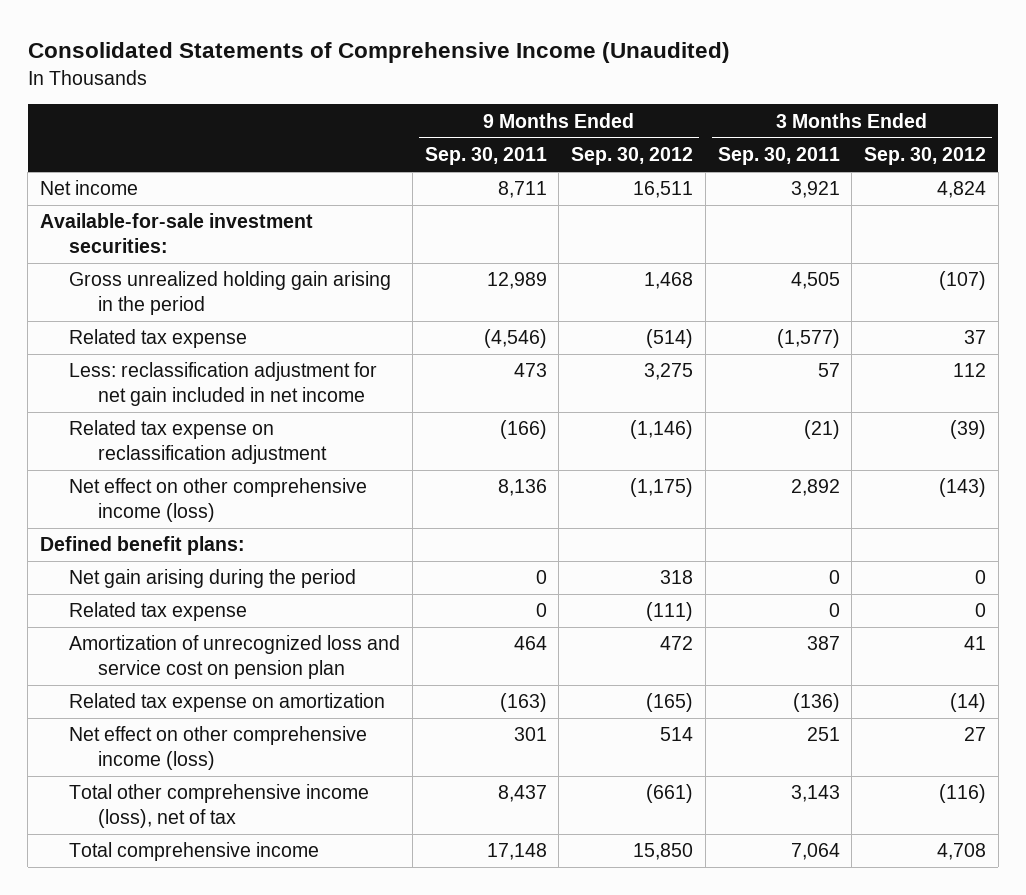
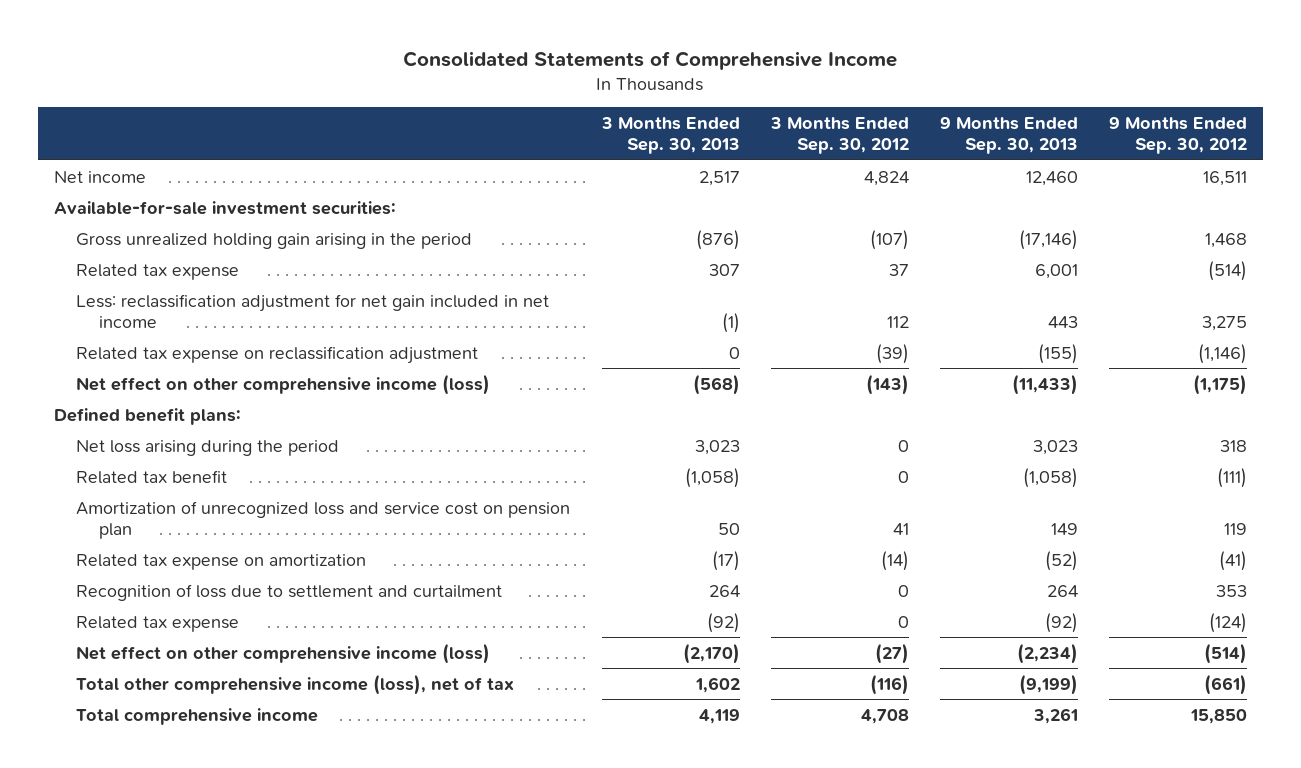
- Consolidated Statements of Comprehensive Income (Unaudited)
+ Consolidated Statements of Comprehensive Income
- | 9 Months Ended Sep. 30, 2011 | 9 Months Ended Sep. 30, 2012 | 3 Months Ended Sep. 30, 2011 | 3 Months Ended Sep. 30, 2012
+ | 3 Months Ended Sep. 30, 2013 | 3 Months Ended Sep. 30, 2012 | 9 Months Ended Sep. 30, 2013 | 9 Months Ended Sep. 30, 2012
- Net gain arising during the period | 0 | 318 | 0 | 0
- Related tax expense | 0 | (111) | 0 | 0
- Amortization of unrecognized loss and service cost on pension plan | 464 | 472 | 387 | 41
- Related tax expense on amortization | (163) | (165) | (136) | (14)
- Net effect on other comprehensive income (loss) | 301 | 514 | 251 | 27
+ Net loss arising during the period | 3,023 | 0 | 3,023 | 318
+ Related tax benefit | (1,058) | 0 | (1,058) | (111)
+ Amortization of unrecognized loss and service cost on pension plan | 50 | 41 | 149 | 119
+ Related tax expense on amortization | (17) | (14) | (52) | (41)
+ Recognition of loss due to settlement and curtailment | 264 | 0 | 264 | 353
+ Related tax expense | (92) | 0 | (92) | (124)
+ Net effect on other comprehensive income (loss) | (2,170) | (27) | (2,234) | (514)

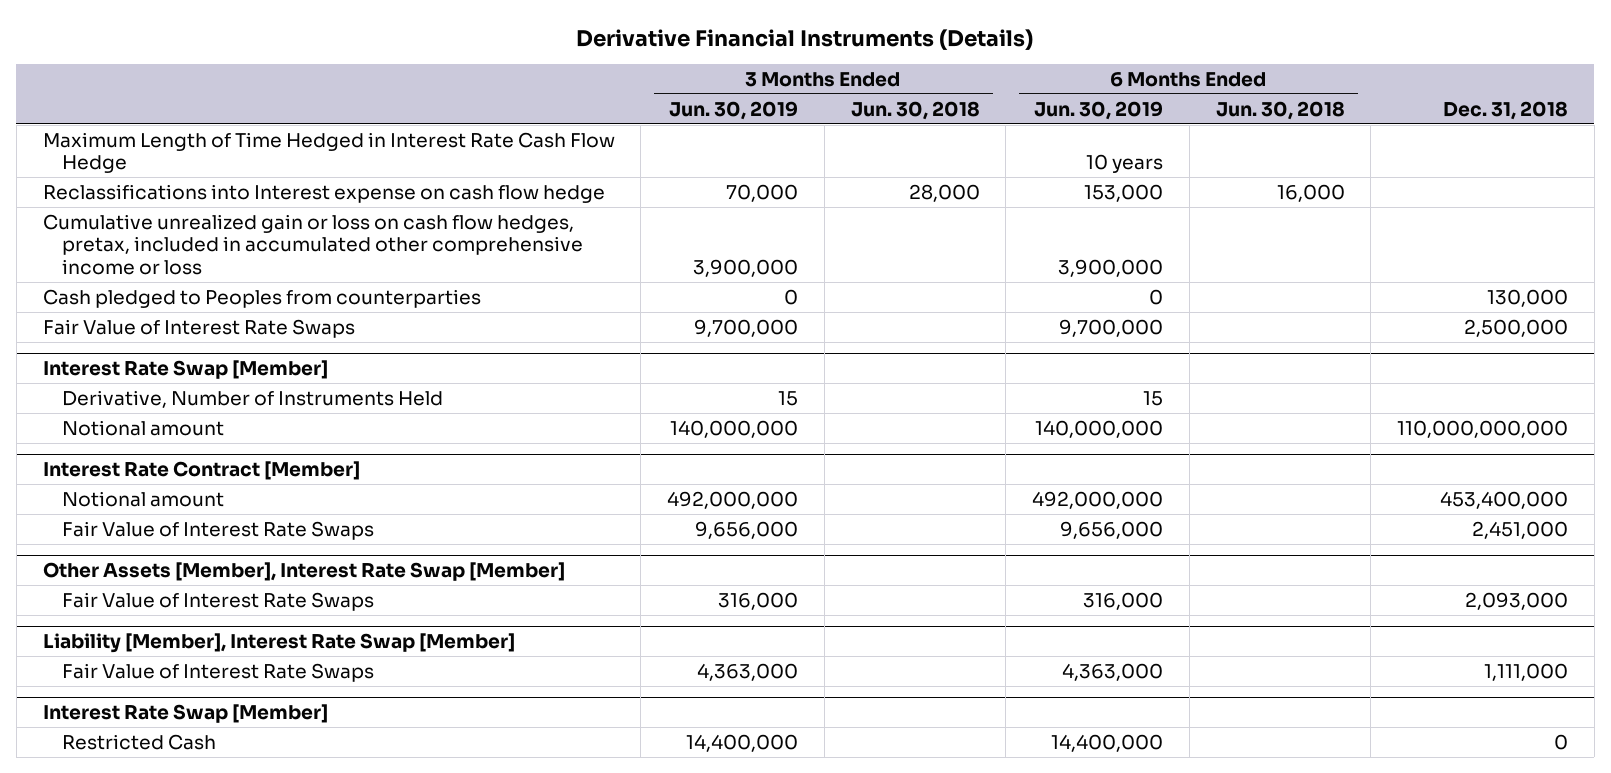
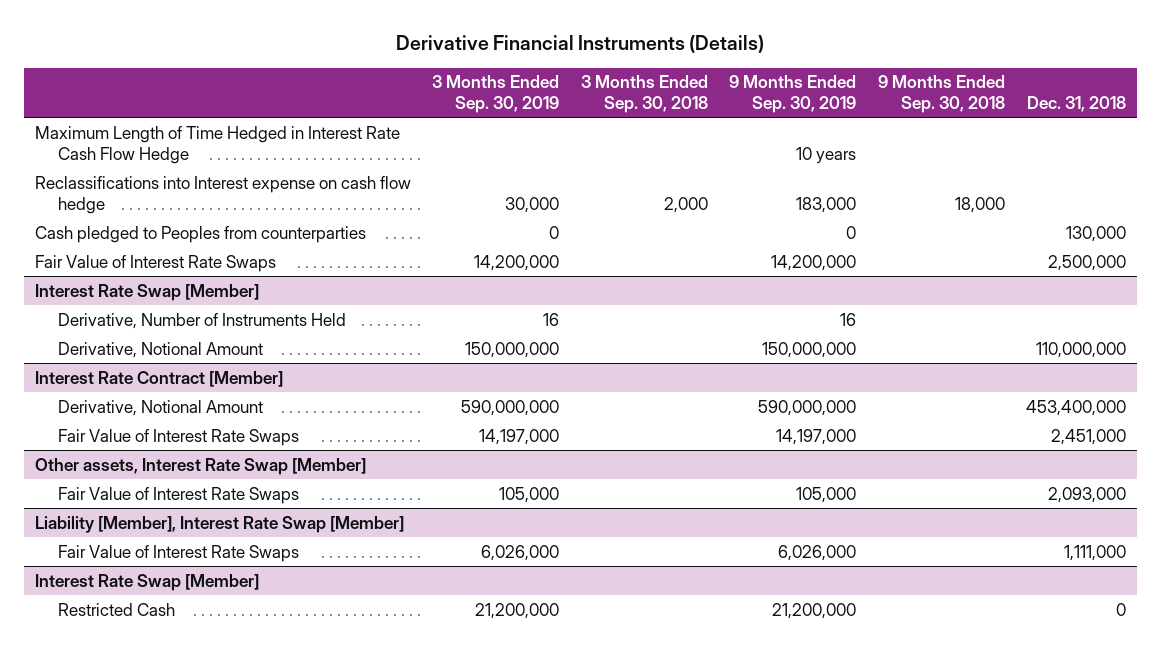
- | 3 Months Ended Jun. 30, 2019 | 3 Months Ended Jun. 30, 2018 | 6 Months Ended Jun. 30, 2019 | 6 Months Ended Jun. 30, 2018 | Dec. 31, 2018
+ | 3 Months Ended Sep. 30, 2019 | 3 Months Ended Sep. 30, 2018 | 9 Months Ended Sep. 30, 2019 | 9 Months Ended Sep. 30, 2018 | Dec. 31, 2018
- Cumulative unrealized gain or loss on cash flow hedges, pretax, included in accumulated other comprehensive income or loss | 3,900,000 | | 3,900,000 | |
@ Interest Rate Swap [Member]
- Notional amount | 140,000,000 | | 140,000,000 | | 110,000,000,000
+ Derivative, Notional Amount | 150,000,000 | | 150,000,000 | | 110,000,000
@ Interest Rate Contract [Member]
- Notional amount | 492,000,000 | | 492,000,000 | | 453,400,000
+ Derivative, Notional Amount | 590,000,000 | | 590,000,000 | | 453,400,000
- Other Assets [Member], Interest Rate Swap [Member]
+ Other assets, Interest Rate Swap [Member]

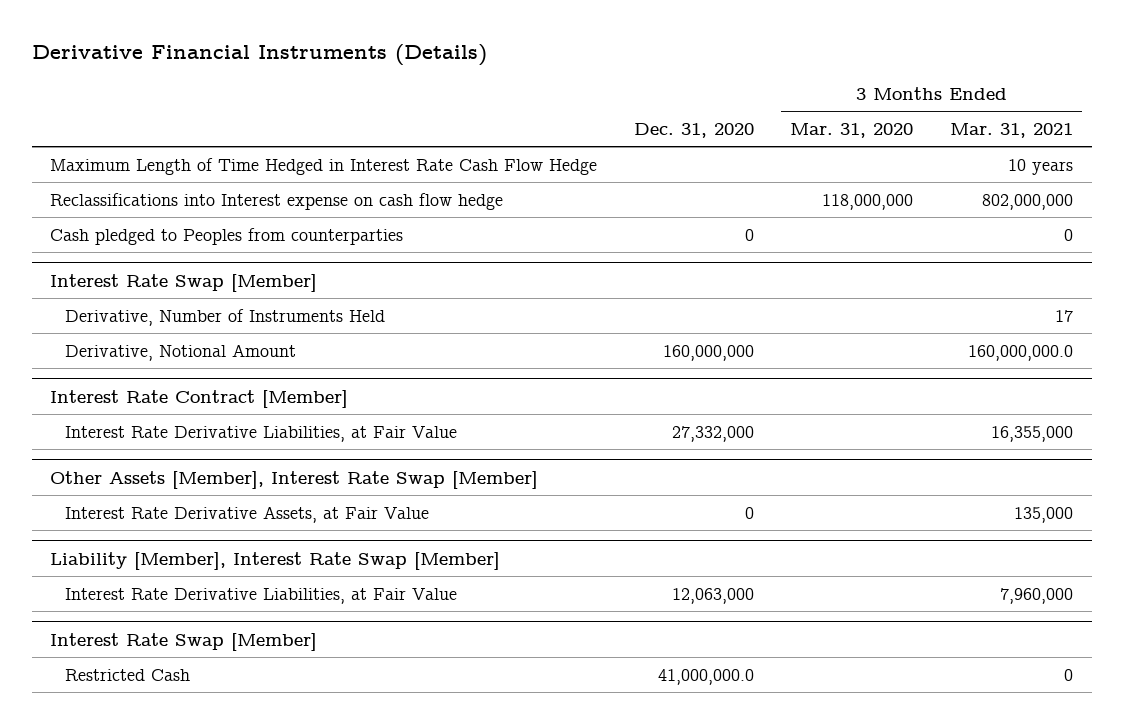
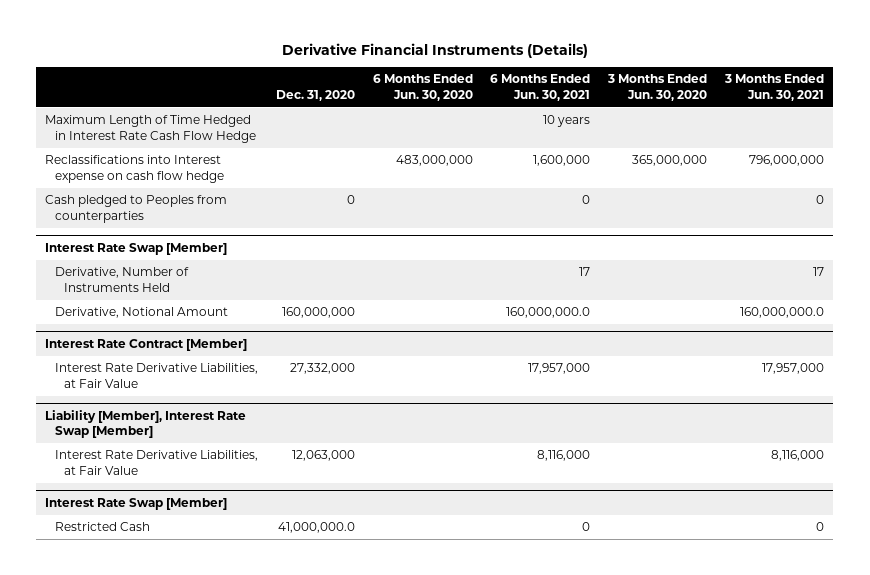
- | Dec. 31, 2020 | 3 Months Ended Mar. 31, 2020 | 3 Months Ended Mar. 31, 2021
+ | Dec. 31, 2020 | 6 Months Ended Jun. 30, 2020 | 6 Months Ended Jun. 30, 2021 | 3 Months Ended Jun. 30, 2020 | 3 Months Ended Jun. 30, 2021
- Other Assets [Member], Interest Rate Swap [Member]
- Interest Rate Derivative Assets, at Fair Value | 0 | | 135,000

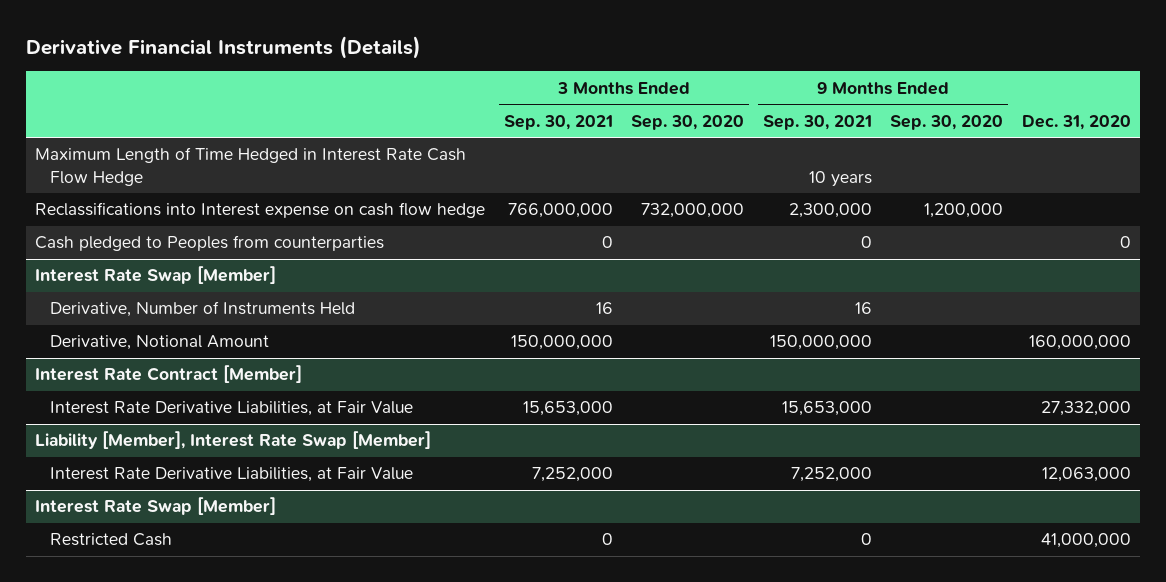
- | Dec. 31, 2020 | 6 Months Ended Jun. 30, 2020 | 6 Months Ended Jun. 30, 2021 | 3 Months Ended Jun. 30, 2020 | 3 Months Ended Jun. 30, 2021
+ | 3 Months Ended Sep. 30, 2021 | 3 Months Ended Sep. 30, 2020 | 9 Months Ended Sep. 30, 2021 | 9 Months Ended Sep. 30, 2020 | Dec. 31, 2020
@ Interest Rate Swap [Member]
- Restricted Cash | 41,000,000.0 | | 0 | | 0
+ Restricted Cash | 0 | | 0 | | 41,000,000

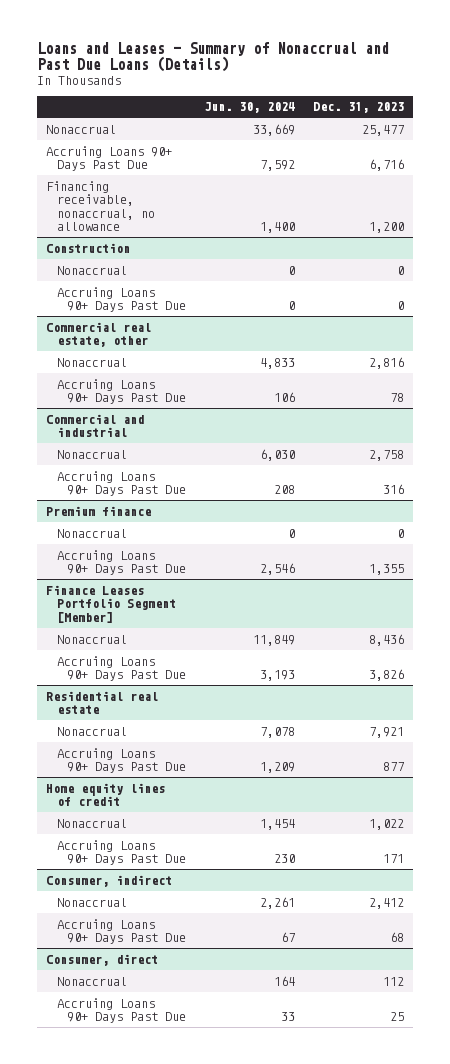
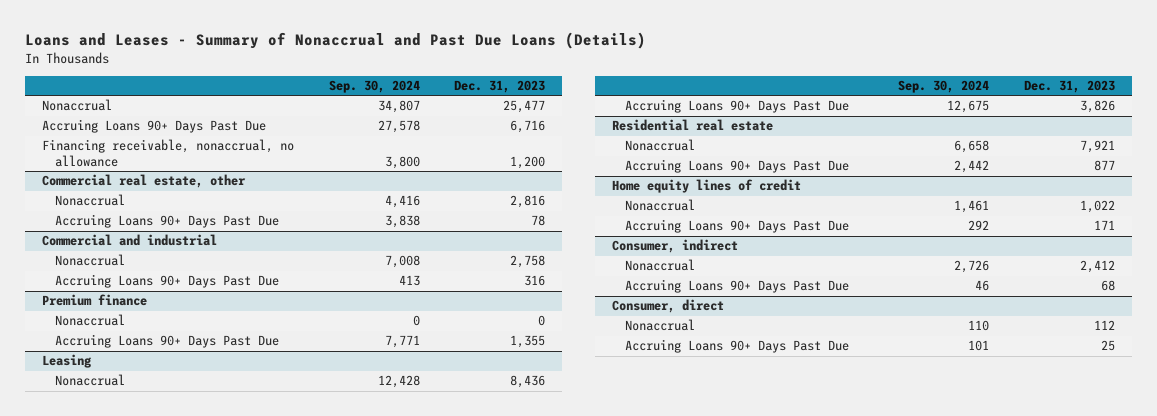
- | Jun. 30, 2024 | Dec. 31, 2023
+ | Sep. 30, 2024 | Dec. 31, 2023
- Construction
- Nonaccrual | 0 | 0
- Accruing Loans 90+ Days Past Due | 0 | 0
- Finance Leases Portfolio Segment [Member]
+ Leasing

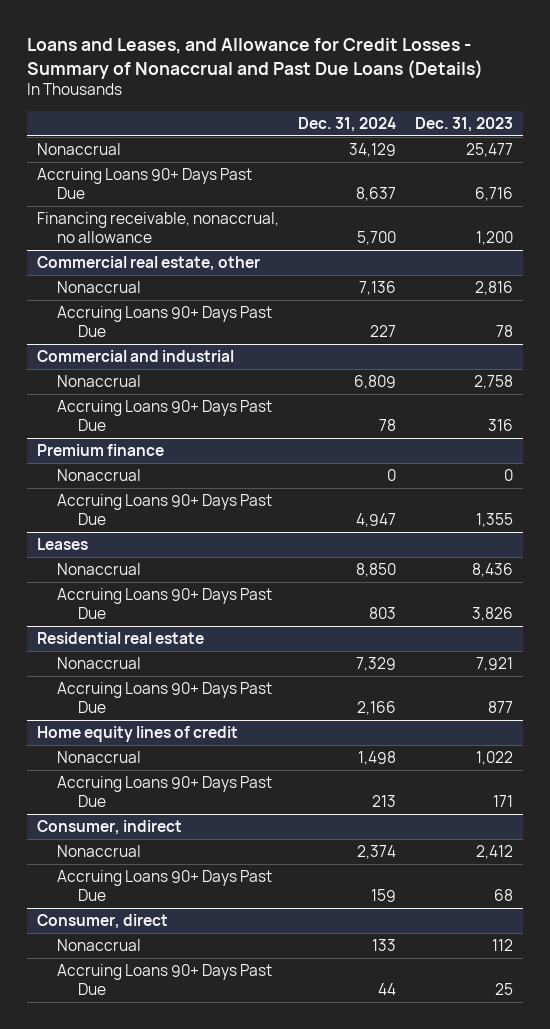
- Loans and Leases - Summary of Nonaccrual and Past Due Loans (Details)
+ Loans and Leases, and Allowance for Credit Losses - Summary of Nonaccrual and Past Due Loans (Details)
- | Sep. 30, 2024 | Dec. 31, 2023
+ | Dec. 31, 2024 | Dec. 31, 2023
- Leasing
+ Leases

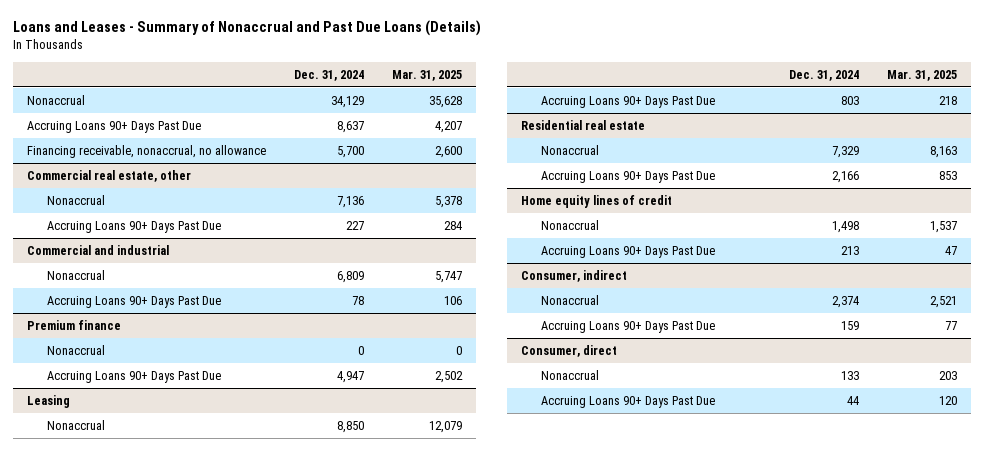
- Loans and Leases, and Allowance for Credit Losses - Summary of Nonaccrual and Past Due Loans (Details)
+ Loans and Leases - Summary of Nonaccrual and Past Due Loans (Details)
- | Dec. 31, 2024 | Dec. 31, 2023
+ | Dec. 31, 2024 | Mar. 31, 2025
- Leases
+ Leasing

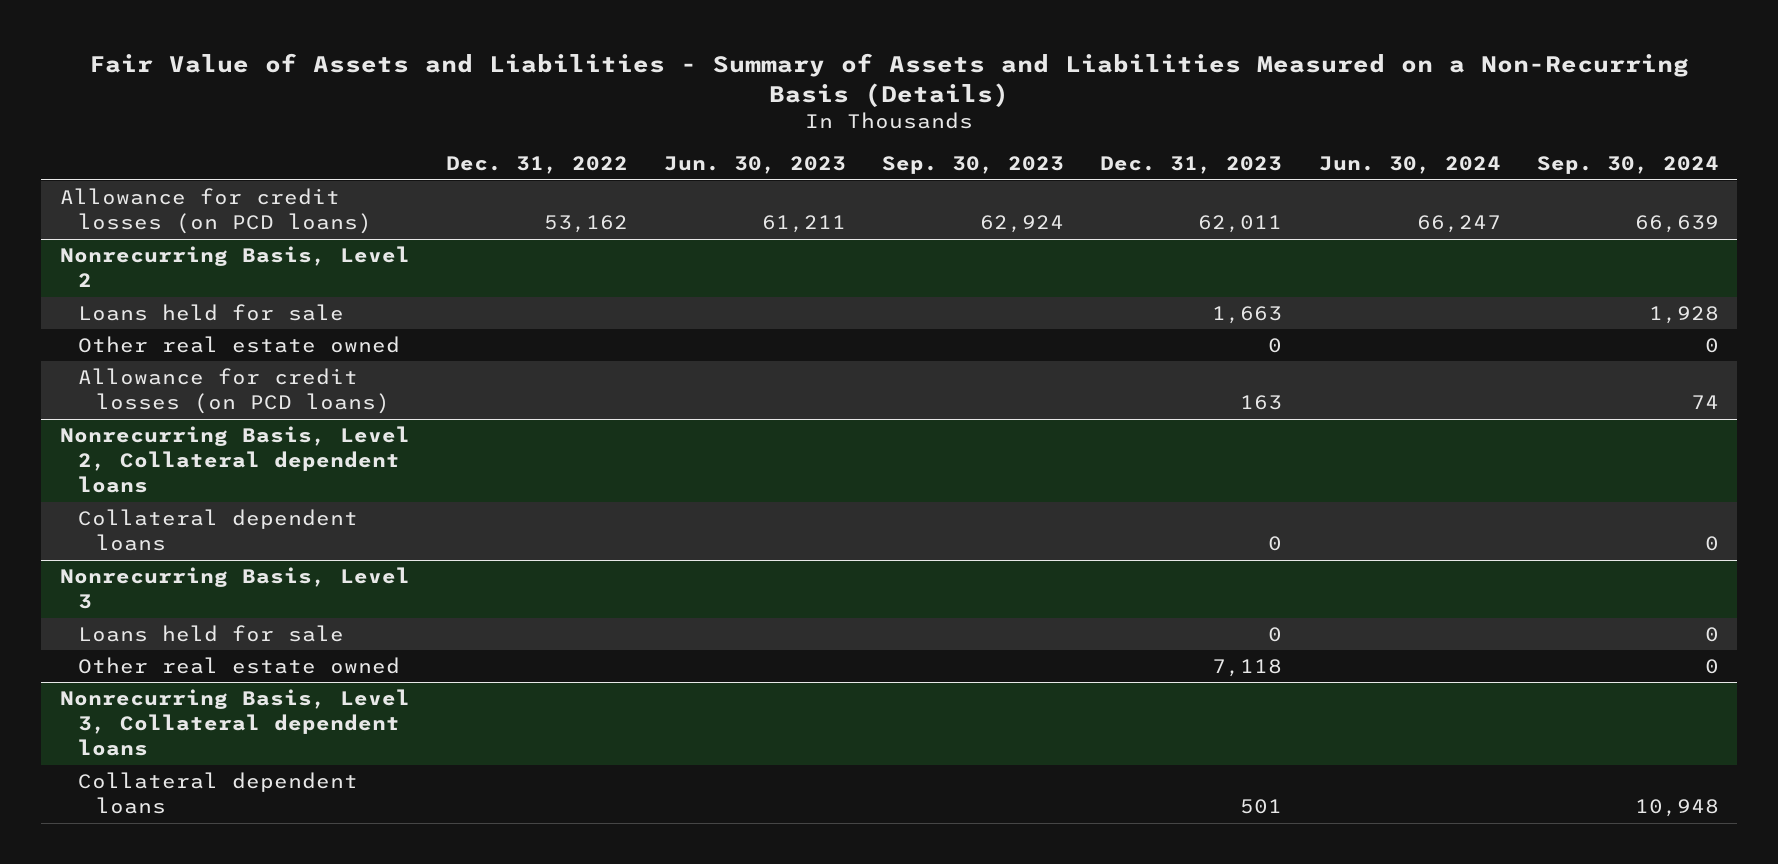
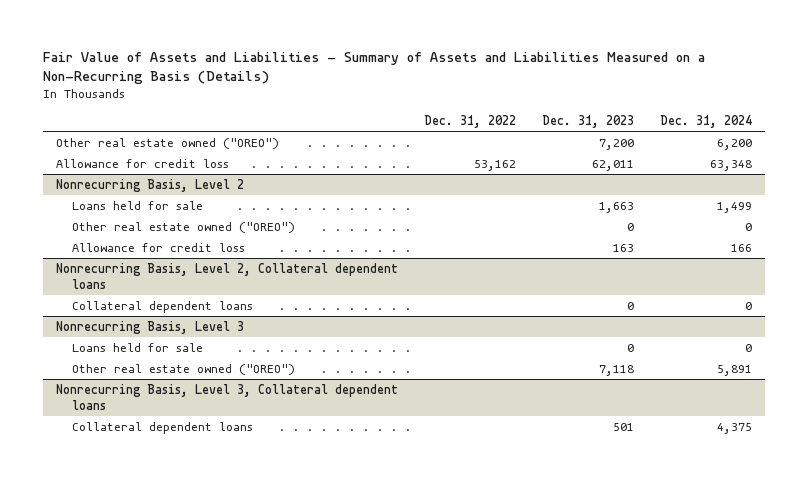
- | Dec. 31, 2022 | Jun. 30, 2023 | Sep. 30, 2023 | Dec. 31, 2023 | Jun. 30, 2024 | Sep. 30, 2024
+ | Dec. 31, 2022 | Dec. 31, 2023 | Dec. 31, 2024
- Allowance for credit losses (on PCD loans) | 53,162 | 61,211 | 62,924 | 62,011 | 66,247 | 66,639
+ Other real estate owned ("OREO") | | 7,200 | 6,200
+ Allowance for credit loss | 53,162 | 62,011 | 63,348
@ Nonrecurring Basis, Level 2
- Other real estate owned | | | | 0 | | 0
- Allowance for credit losses (on PCD loans) | | | | 163 | | 74
+ Other real estate owned ("OREO") | | 0 | 0
+ Allowance for credit loss | | 163 | 166
@ Nonrecurring Basis, Level 3
- Other real estate owned | | | | 7,118 | | 0
+ Other real estate owned ("OREO") | | 7,118 | 5,891

